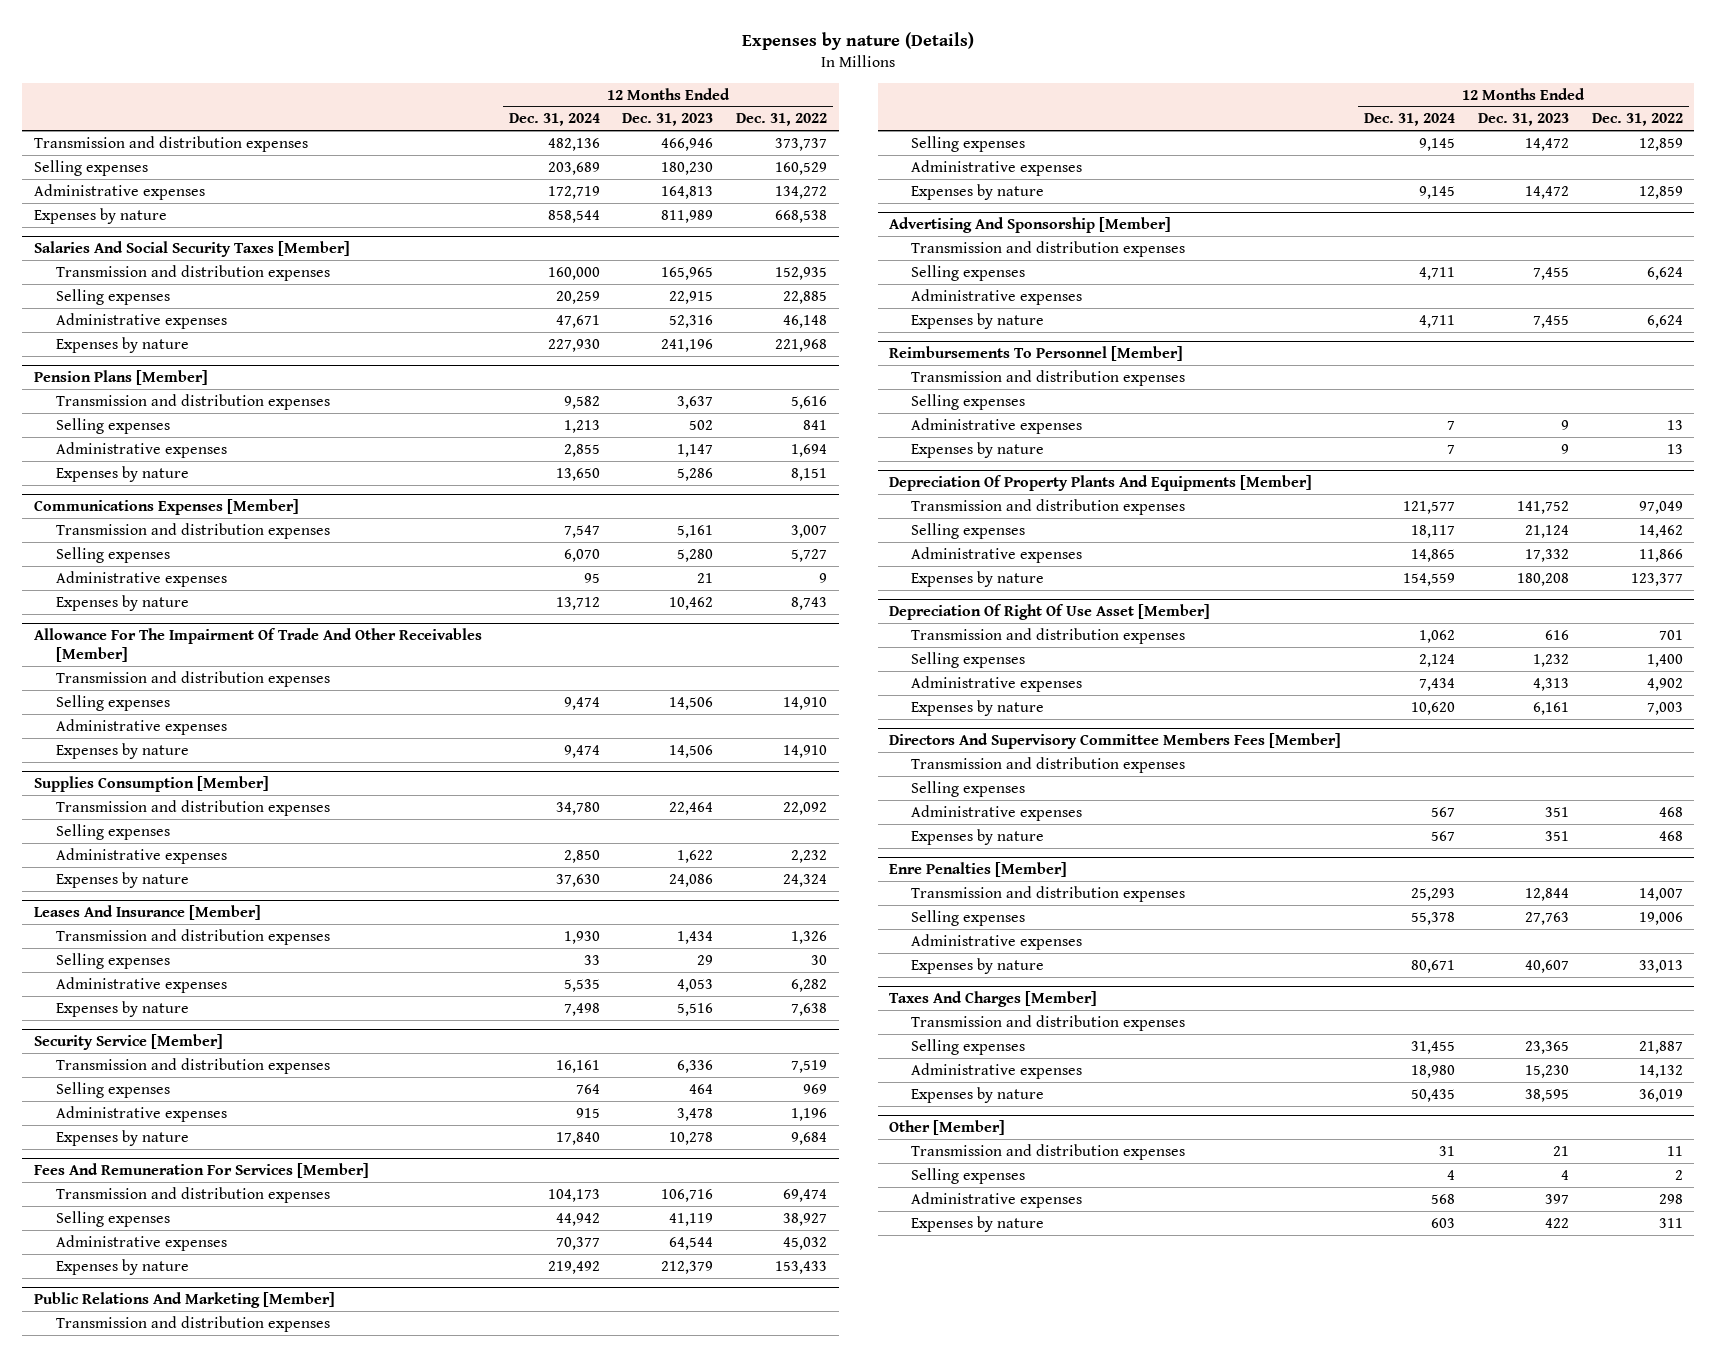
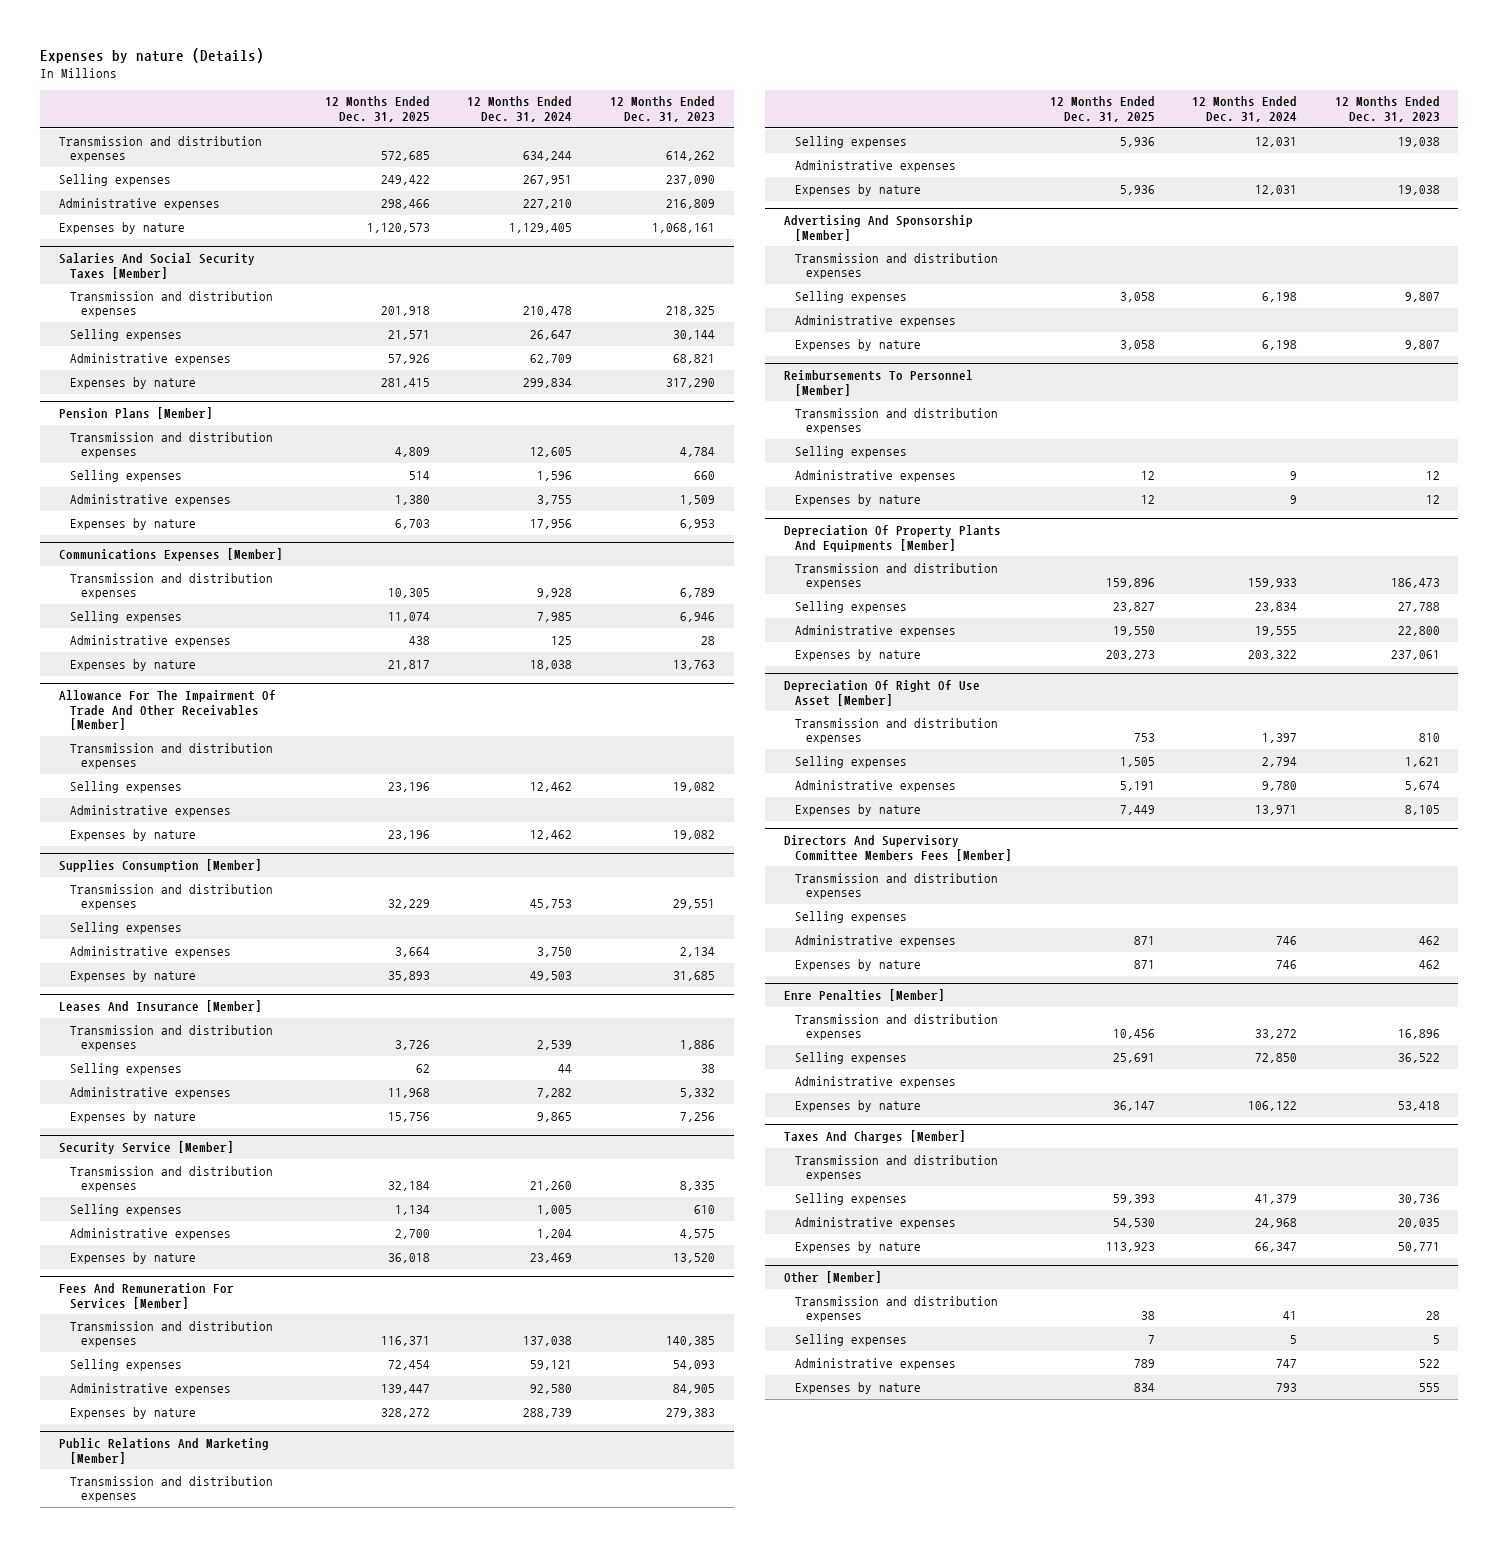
- | 12 Months Ended Dec. 31, 2024 | 12 Months Ended Dec. 31, 2023 | 12 Months Ended Dec. 31, 2022
+ | 12 Months Ended Dec. 31, 2025 | 12 Months Ended Dec. 31, 2024 | 12 Months Ended Dec. 31, 2023
- Transmission and distribution expenses | 482,136 | 466,946 | 373,737
- Selling expenses | 203,689 | 180,230 | 160,529
- Administrative expenses | 172,719 | 164,813 | 134,272
- Expenses by nature | 858,544 | 811,989 | 668,538
+ Transmission and distribution expenses | 572,685 | 634,244 | 614,262
+ Selling expenses | 249,422 | 267,951 | 237,090
+ Administrative expenses | 298,466 | 227,210 | 216,809
+ Expenses by nature | 1,120,573 | 1,129,405 | 1,068,161
@ Salaries And Social Security Taxes [Member]
- Transmission and distribution expenses | 160,000 | 165,965 | 152,935
- Selling expenses | 20,259 | 22,915 | 22,885
- Administrative expenses | 47,671 | 52,316 | 46,148
- Expenses by nature | 227,930 | 241,196 | 221,968
+ Transmission and distribution expenses | 201,918 | 210,478 | 218,325
+ Selling expenses | 21,571 | 26,647 | 30,144
+ Administrative expenses | 57,926 | 62,709 | 68,821
+ Expenses by nature | 281,415 | 299,834 | 317,290
@ Pension Plans [Member]
- Transmission and distribution expenses | 9,582 | 3,637 | 5,616
- Selling expenses | 1,213 | 502 | 841
- Administrative expenses | 2,855 | 1,147 | 1,694
- Expenses by nature | 13,650 | 5,286 | 8,151
+ Transmission and distribution expenses | 4,809 | 12,605 | 4,784
+ Selling expenses | 514 | 1,596 | 660
+ Administrative expenses | 1,380 | 3,755 | 1,509
+ Expenses by nature | 6,703 | 17,956 | 6,953
@ Communications Expenses [Member]
- Transmission and distribution expenses | 7,547 | 5,161 | 3,007
- Selling expenses | 6,070 | 5,280 | 5,727
- Administrative expenses | 95 | 21 | 9
- Expenses by nature | 13,712 | 10,462 | 8,743
+ Transmission and distribution expenses | 10,305 | 9,928 | 6,789
+ Selling expenses | 11,074 | 7,985 | 6,946
+ Administrative expenses | 438 | 125 | 28
+ Expenses by nature | 21,817 | 18,038 | 13,763
@ Allowance For The Impairment Of Trade And Other Receivables [Member]
- Selling expenses | 9,474 | 14,506 | 14,910
+ Selling expenses | 23,196 | 12,462 | 19,082
- Expenses by nature | 9,474 | 14,506 | 14,910
+ Expenses by nature | 23,196 | 12,462 | 19,082
@ Supplies Consumption [Member]
- Transmission and distribution expenses | 34,780 | 22,464 | 22,092
+ Transmission and distribution expenses | 32,229 | 45,753 | 29,551
- Administrative expenses | 2,850 | 1,622 | 2,232
- Expenses by nature | 37,630 | 24,086 | 24,324
+ Administrative expenses | 3,664 | 3,750 | 2,134
+ Expenses by nature | 35,893 | 49,503 | 31,685
@ Leases And Insurance [Member]
- Transmission and distribution expenses | 1,930 | 1,434 | 1,326
- Selling expenses | 33 | 29 | 30
- Administrative expenses | 5,535 | 4,053 | 6,282
- Expenses by nature | 7,498 | 5,516 | 7,638
+ Transmission and distribution expenses | 3,726 | 2,539 | 1,886
+ Selling expenses | 62 | 44 | 38
+ Administrative expenses | 11,968 | 7,282 | 5,332
+ Expenses by nature | 15,756 | 9,865 | 7,256
@ Security Service [Member]
- Transmission and distribution expenses | 16,161 | 6,336 | 7,519
- Selling expenses | 764 | 464 | 969
- Administrative expenses | 915 | 3,478 | 1,196
- Expenses by nature | 17,840 | 10,278 | 9,684
+ Transmission and distribution expenses | 32,184 | 21,260 | 8,335
+ Selling expenses | 1,134 | 1,005 | 610
+ Administrative expenses | 2,700 | 1,204 | 4,575
+ Expenses by nature | 36,018 | 23,469 | 13,520
@ Fees And Remuneration For Services [Member]
- Transmission and distribution expenses | 104,173 | 106,716 | 69,474
- Selling expenses | 44,942 | 41,119 | 38,927
- Administrative expenses | 70,377 | 64,544 | 45,032
- Expenses by nature | 219,492 | 212,379 | 153,433
+ Transmission and distribution expenses | 116,371 | 137,038 | 140,385
+ Selling expenses | 72,454 | 59,121 | 54,093
+ Administrative expenses | 139,447 | 92,580 | 84,905
+ Expenses by nature | 328,272 | 288,739 | 279,383
@ Public Relations And Marketing [Member]
- Selling expenses | 9,145 | 14,472 | 12,859
+ Selling expenses | 5,936 | 12,031 | 19,038
- Expenses by nature | 9,145 | 14,472 | 12,859
+ Expenses by nature | 5,936 | 12,031 | 19,038
@ Advertising And Sponsorship [Member]
- Selling expenses | 4,711 | 7,455 | 6,624
+ Selling expenses | 3,058 | 6,198 | 9,807
- Expenses by nature | 4,711 | 7,455 | 6,624
+ Expenses by nature | 3,058 | 6,198 | 9,807
@ Reimbursements To Personnel [Member]
- Administrative expenses | 7 | 9 | 13
- Expenses by nature | 7 | 9 | 13
+ Administrative expenses | 12 | 9 | 12
+ Expenses by nature | 12 | 9 | 12
@ Depreciation Of Property Plants And Equipments [Member]
- Transmission and distribution expenses | 121,577 | 141,752 | 97,049
- Selling expenses | 18,117 | 21,124 | 14,462
- Administrative expenses | 14,865 | 17,332 | 11,866
- Expenses by nature | 154,559 | 180,208 | 123,377
+ Transmission and distribution expenses | 159,896 | 159,933 | 186,473
+ Selling expenses | 23,827 | 23,834 | 27,788
+ Administrative expenses | 19,550 | 19,555 | 22,800
+ Expenses by nature | 203,273 | 203,322 | 237,061
@ Depreciation Of Right Of Use Asset [Member]
- Transmission and distribution expenses | 1,062 | 616 | 701
- Selling expenses | 2,124 | 1,232 | 1,400
- Administrative expenses | 7,434 | 4,313 | 4,902
- Expenses by nature | 10,620 | 6,161 | 7,003
+ Transmission and distribution expenses | 753 | 1,397 | 810
+ Selling expenses | 1,505 | 2,794 | 1,621
+ Administrative expenses | 5,191 | 9,780 | 5,674
+ Expenses by nature | 7,449 | 13,971 | 8,105
@ Directors And Supervisory Committee Members Fees [Member]
- Administrative expenses | 567 | 351 | 468
- Expenses by nature | 567 | 351 | 468
+ Administrative expenses | 871 | 746 | 462
+ Expenses by nature | 871 | 746 | 462
@ Enre Penalties [Member]
- Transmission and distribution expenses | 25,293 | 12,844 | 14,007
- Selling expenses | 55,378 | 27,763 | 19,006
+ Transmission and distribution expenses | 10,456 | 33,272 | 16,896
+ Selling expenses | 25,691 | 72,850 | 36,522
- Expenses by nature | 80,671 | 40,607 | 33,013
+ Expenses by nature | 36,147 | 106,122 | 53,418
@ Taxes And Charges [Member]
- Selling expenses | 31,455 | 23,365 | 21,887
- Administrative expenses | 18,980 | 15,230 | 14,132
- Expenses by nature | 50,435 | 38,595 | 36,019
+ Selling expenses | 59,393 | 41,379 | 30,736
+ Administrative expenses | 54,530 | 24,968 | 20,035
+ Expenses by nature | 113,923 | 66,347 | 50,771
@ Other [Member]
- Transmission and distribution expenses | 31 | 21 | 11
- Selling expenses | 4 | 4 | 2
- Administrative expenses | 568 | 397 | 298
- Expenses by nature | 603 | 422 | 311
+ Transmission and distribution expenses | 38 | 41 | 28
+ Selling expenses | 7 | 5 | 5
+ Administrative expenses | 789 | 747 | 522
+ Expenses by nature | 834 | 793 | 555

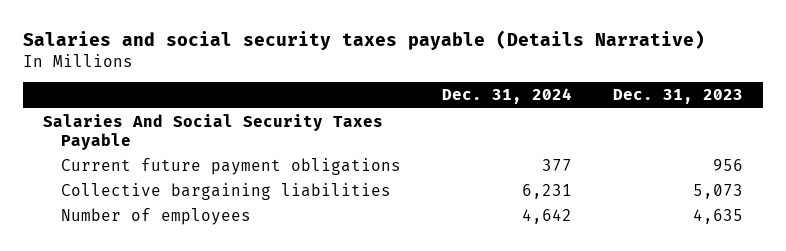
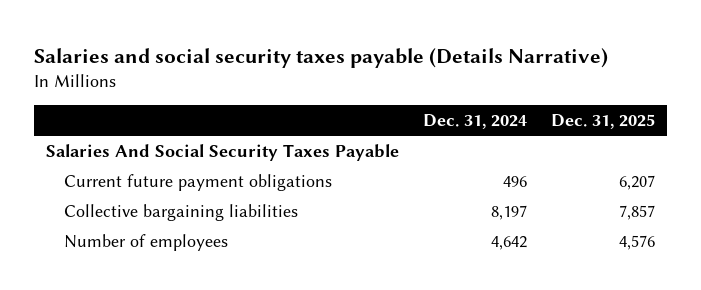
- | Dec. 31, 2024 | Dec. 31, 2023
+ | Dec. 31, 2024 | Dec. 31, 2025
- Current future payment obligations | 377 | 956
- Collective bargaining liabilities | 6,231 | 5,073
+ Current future payment obligations | 496 | 6,207
+ Collective bargaining liabilities | 8,197 | 7,857

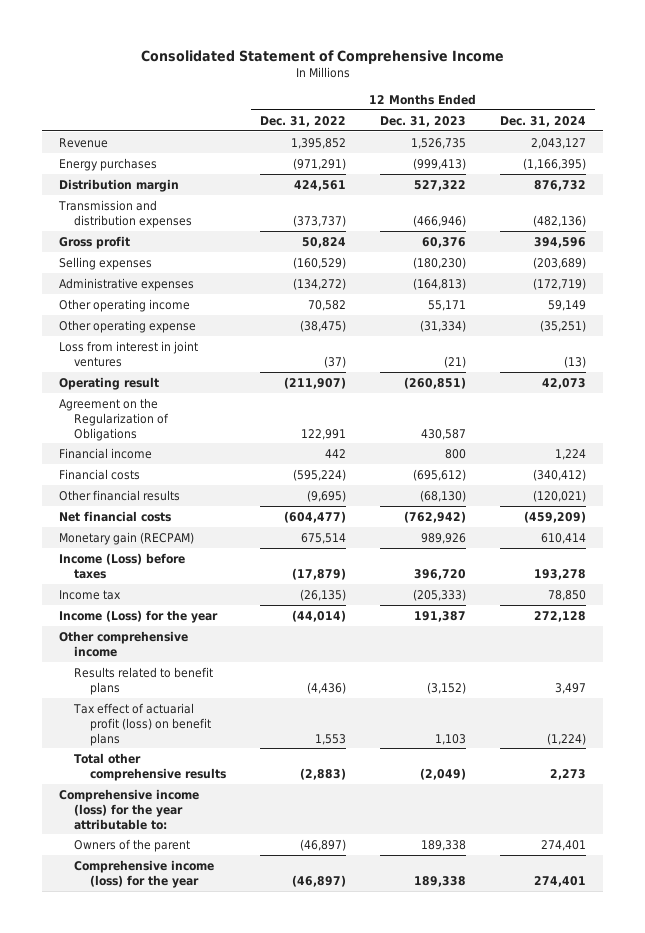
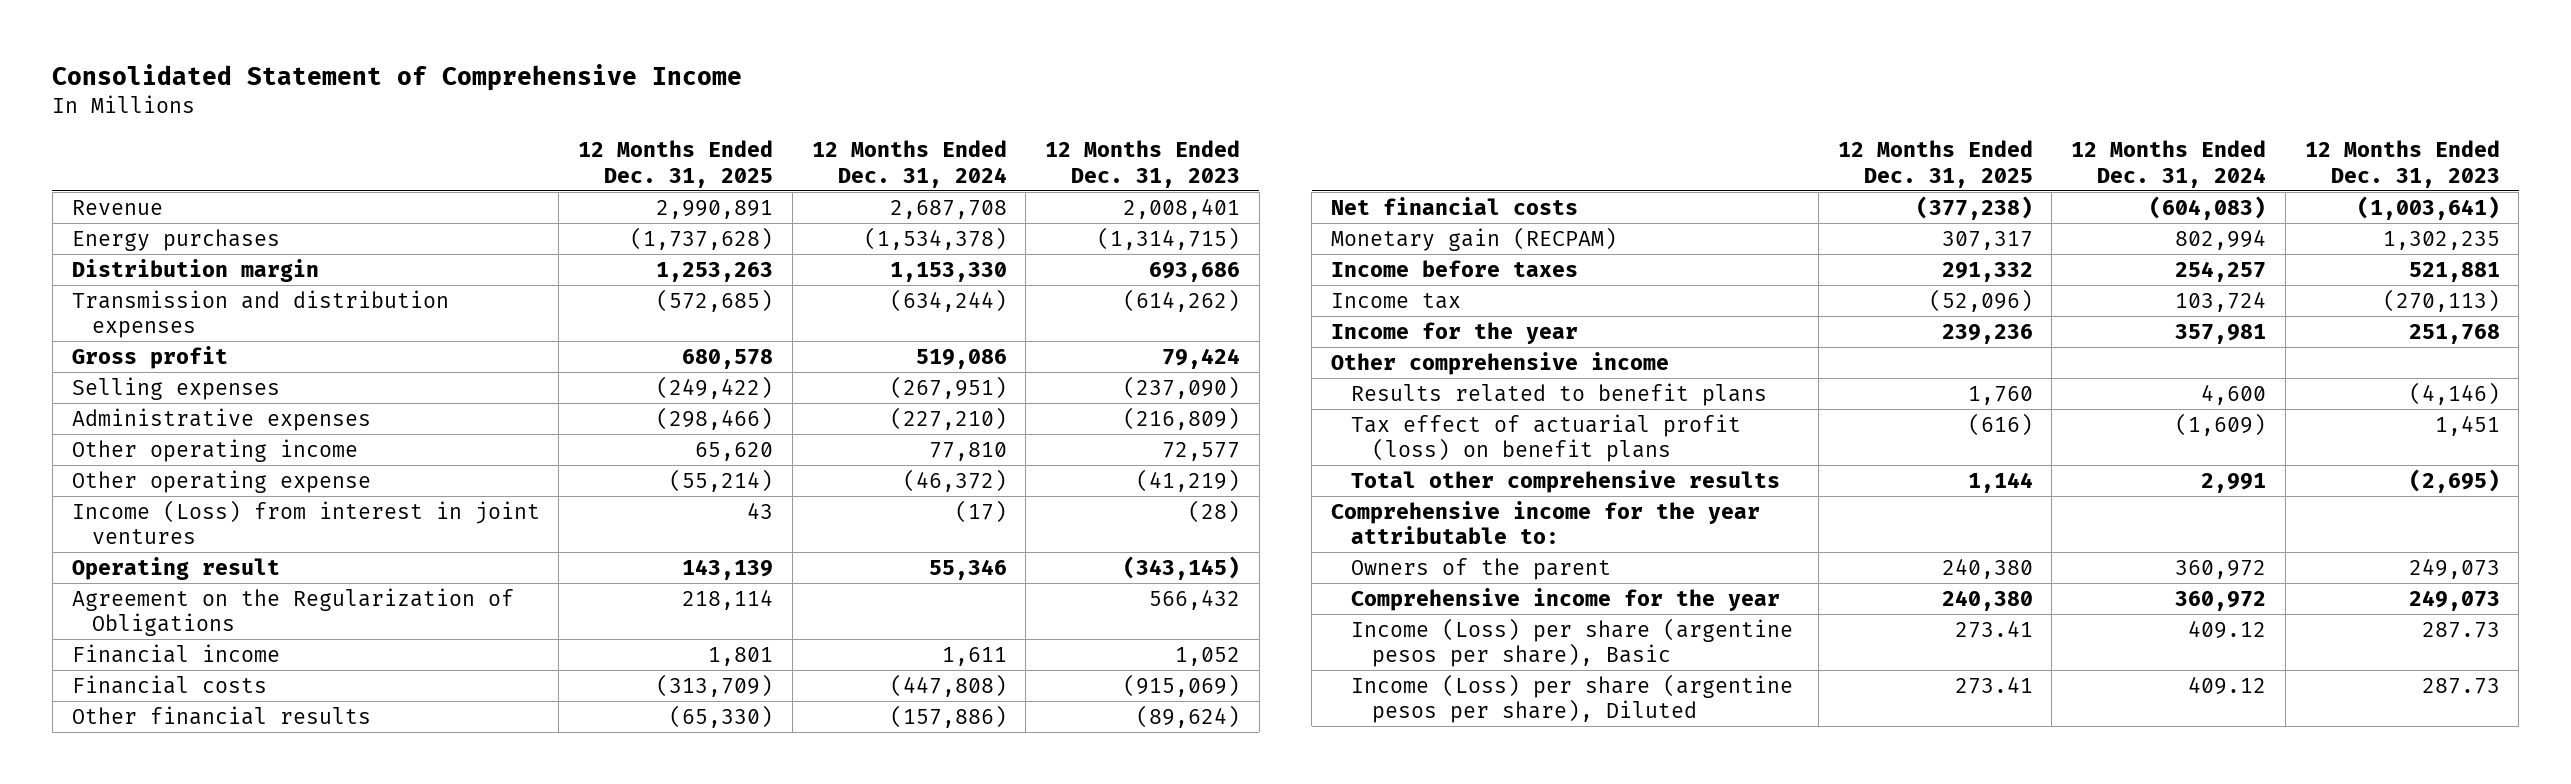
- | 12 Months Ended Dec. 31, 2022 | 12 Months Ended Dec. 31, 2023 | 12 Months Ended Dec. 31, 2024
+ | 12 Months Ended Dec. 31, 2025 | 12 Months Ended Dec. 31, 2024 | 12 Months Ended Dec. 31, 2023
- Revenue | 1,395,852 | 1,526,735 | 2,043,127
- Energy purchases | (971,291) | (999,413) | (1,166,395)
- Distribution margin | 424,561 | 527,322 | 876,732
- Transmission and distribution expenses | (373,737) | (466,946) | (482,136)
- Gross profit | 50,824 | 60,376 | 394,596
- Selling expenses | (160,529) | (180,230) | (203,689)
- Administrative expenses | (134,272) | (164,813) | (172,719)
- Other operating income | 70,582 | 55,171 | 59,149
- Other operating expense | (38,475) | (31,334) | (35,251)
- Loss from interest in joint ventures | (37) | (21) | (13)
- Operating result | (211,907) | (260,851) | 42,073
- Agreement on the Regularization of Obligations | 122,991 | 430,587 |
- Financial income | 442 | 800 | 1,224
- Financial costs | (595,224) | (695,612) | (340,412)
- Other financial results | (9,695) | (68,130) | (120,021)
- Net financial costs | (604,477) | (762,942) | (459,209)
- Monetary gain (RECPAM) | 675,514 | 989,926 | 610,414
- Income (Loss) before taxes | (17,879) | 396,720 | 193,278
- Income tax | (26,135) | (205,333) | 78,850
- Income (Loss) for the year | (44,014) | 191,387 | 272,128
+ Revenue | 2,990,891 | 2,687,708 | 2,008,401
+ Energy purchases | (1,737,628) | (1,534,378) | (1,314,715)
+ Distribution margin | 1,253,263 | 1,153,330 | 693,686
+ Transmission and distribution expenses | (572,685) | (634,244) | (614,262)
+ Gross profit | 680,578 | 519,086 | 79,424
+ Selling expenses | (249,422) | (267,951) | (237,090)
+ Administrative expenses | (298,466) | (227,210) | (216,809)
+ Other operating income | 65,620 | 77,810 | 72,577
+ Other operating expense | (55,214) | (46,372) | (41,219)
+ Income (Loss) from interest in joint ventures | 43 | (17) | (28)
+ Operating result | 143,139 | 55,346 | (343,145)
+ Agreement on the Regularization of Obligations | 218,114 | | 566,432
+ Financial income | 1,801 | 1,611 | 1,052
+ Financial costs | (313,709) | (447,808) | (915,069)
+ Other financial results | (65,330) | (157,886) | (89,624)
+ Net financial costs | (377,238) | (604,083) | (1,003,641)
+ Monetary gain (RECPAM) | 307,317 | 802,994 | 1,302,235
+ Income before taxes | 291,332 | 254,257 | 521,881
+ Income tax | (52,096) | 103,724 | (270,113)
+ Income for the year | 239,236 | 357,981 | 251,768
- Results related to benefit plans | (4,436) | (3,152) | 3,497
- Tax effect of actuarial profit (loss) on benefit plans | 1,553 | 1,103 | (1,224)
- Total other comprehensive results | (2,883) | (2,049) | 2,273
- Comprehensive income (loss) for the year attributable to:
- Owners of the parent | (46,897) | 189,338 | 274,401
- Comprehensive income (loss) for the year | (46,897) | 189,338 | 274,401
+ Results related to benefit plans | 1,760 | 4,600 | (4,146)
+ Tax effect of actuarial profit (loss) on benefit plans | (616) | (1,609) | 1,451
+ Total other comprehensive results | 1,144 | 2,991 | (2,695)
+ Comprehensive income for the year attributable to:
+ Owners of the parent | 240,380 | 360,972 | 249,073
+ Comprehensive income for the year | 240,380 | 360,972 | 249,073
+ Income (Loss) per share (argentine pesos per share), Basic | 273.41 | 409.12 | 287.73
+ Income (Loss) per share (argentine pesos per share), Diluted | 273.41 | 409.12 | 287.73

